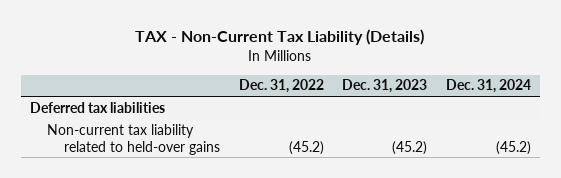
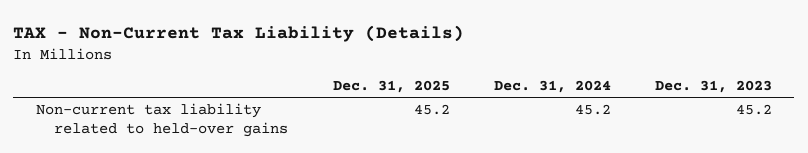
- | Dec. 31, 2022 | Dec. 31, 2023 | Dec. 31, 2024
+ | Dec. 31, 2025 | Dec. 31, 2024 | Dec. 31, 2023
- Deferred tax liabilities
- Non-current tax liability related to held-over gains | (45.2) | (45.2) | (45.2)
+ Non-current tax liability related to held-over gains | 45.2 | 45.2 | 45.2

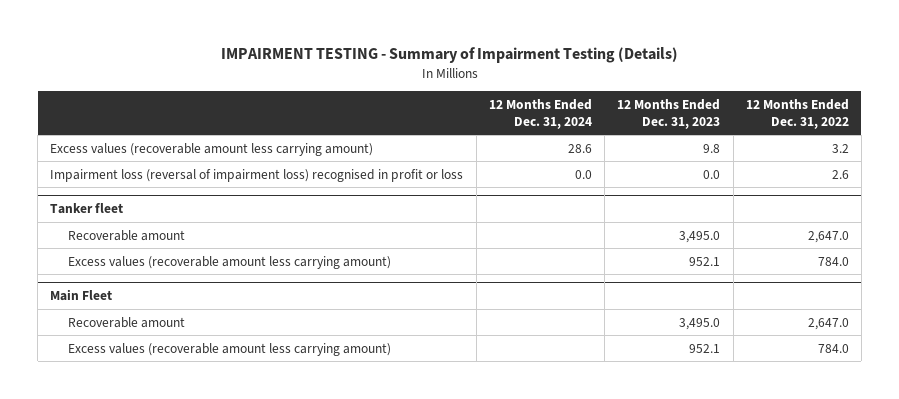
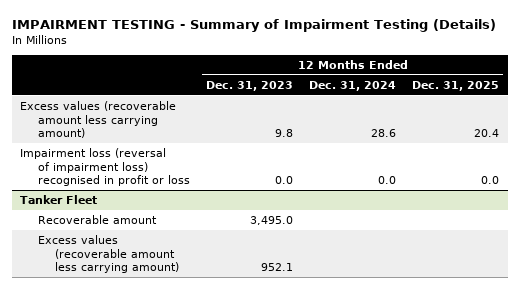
- | 12 Months Ended Dec. 31, 2024 | 12 Months Ended Dec. 31, 2023 | 12 Months Ended Dec. 31, 2022
+ | 12 Months Ended Dec. 31, 2023 | 12 Months Ended Dec. 31, 2024 | 12 Months Ended Dec. 31, 2025
- Tanker fleet
- Recoverable amount | | 3,495.0 | 2,647.0
- Excess values (recoverable amount less carrying amount) | | 952.1 | 784.0
- Main Fleet
+ Tanker Fleet

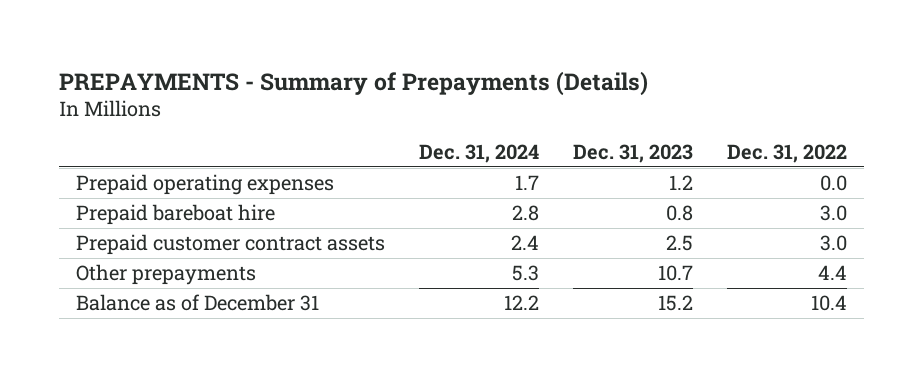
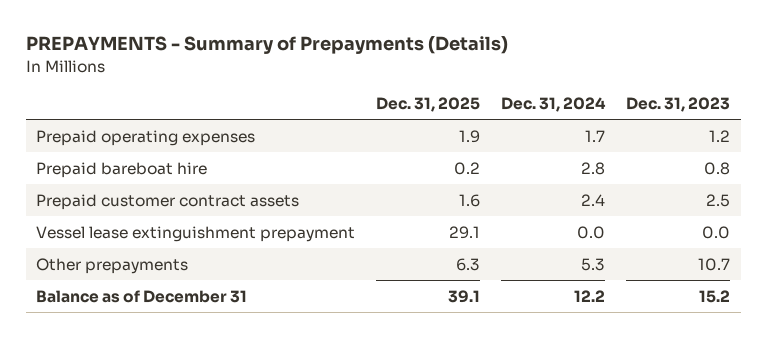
- | Dec. 31, 2024 | Dec. 31, 2023 | Dec. 31, 2022
+ | Dec. 31, 2025 | Dec. 31, 2024 | Dec. 31, 2023
+ Vessel lease extinguishment prepayment | 29.1 | 0.0 | 0.0

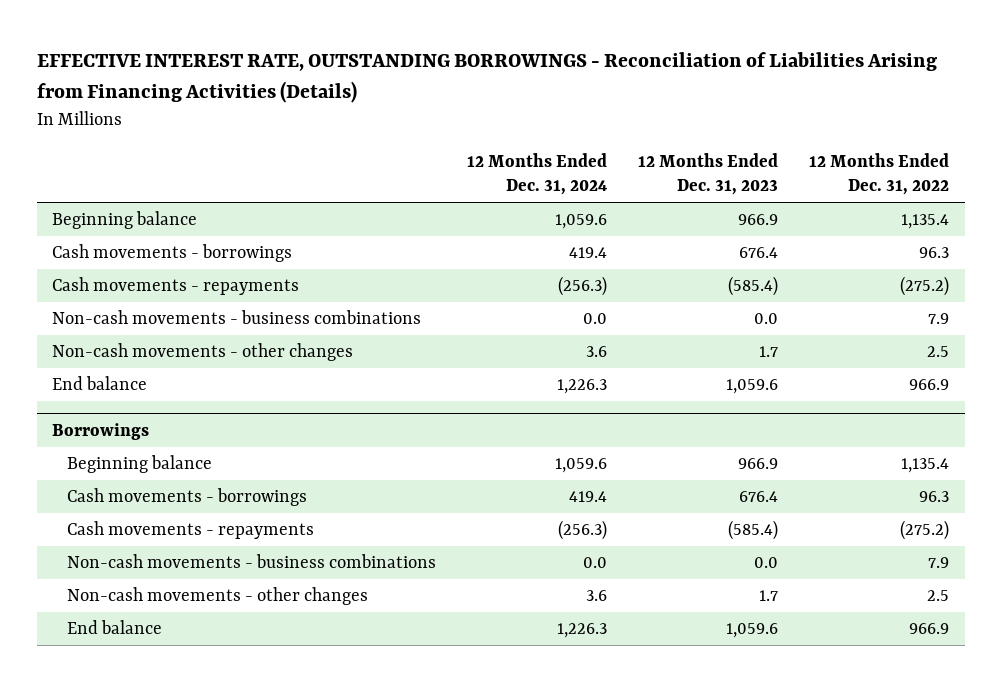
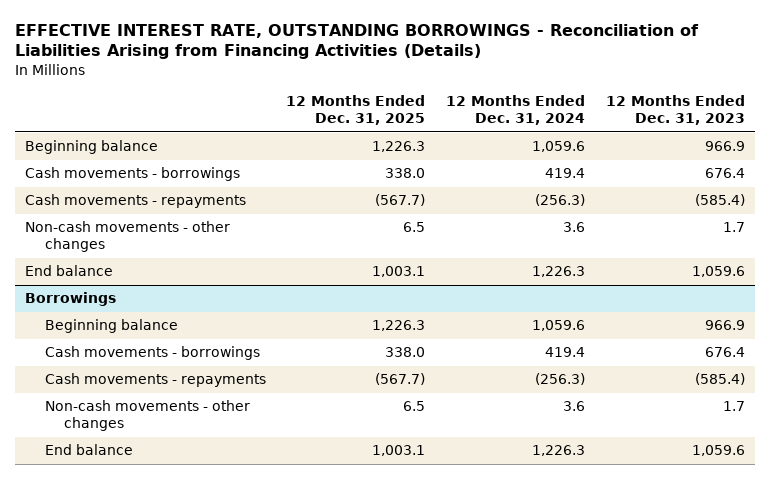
- | 12 Months Ended Dec. 31, 2024 | 12 Months Ended Dec. 31, 2023 | 12 Months Ended Dec. 31, 2022
+ | 12 Months Ended Dec. 31, 2025 | 12 Months Ended Dec. 31, 2024 | 12 Months Ended Dec. 31, 2023
- Non-cash movements - business combinations | 0.0 | 0.0 | 7.9
@ Borrowings
- Non-cash movements - business combinations | 0.0 | 0.0 | 7.9

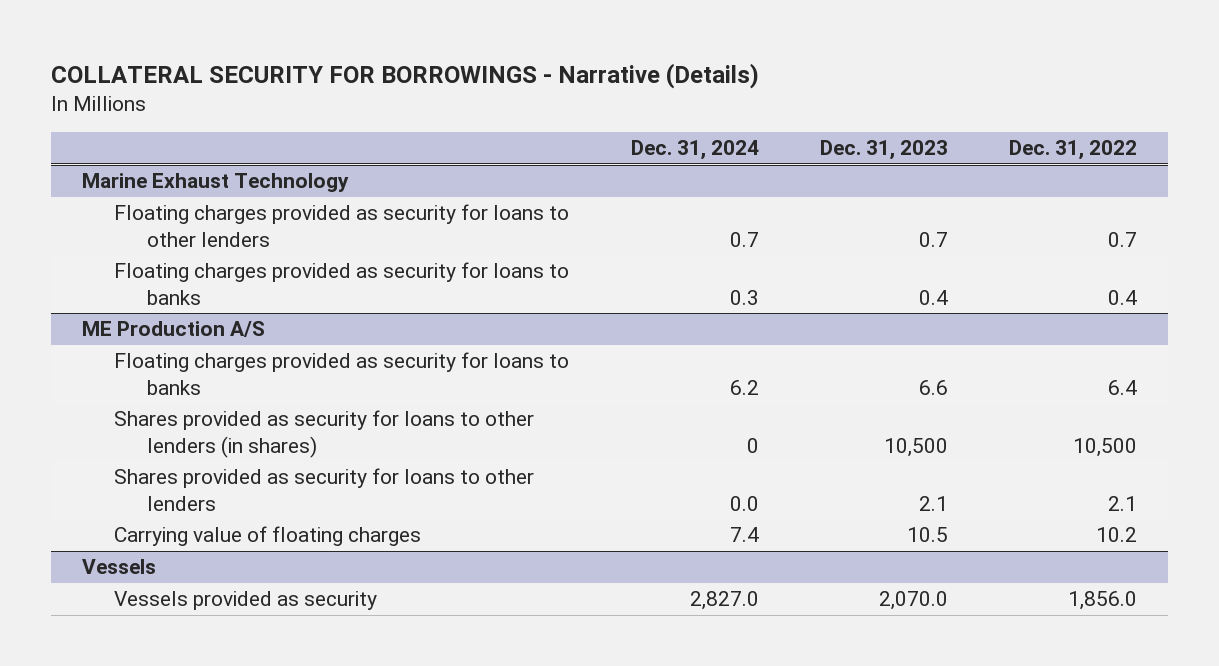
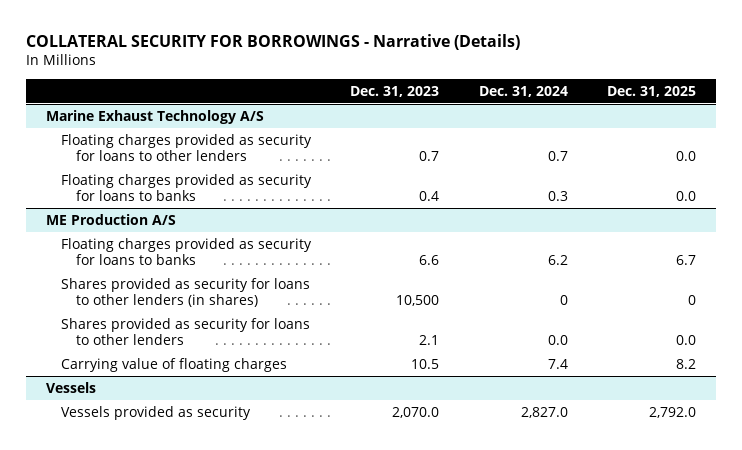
- | Dec. 31, 2024 | Dec. 31, 2023 | Dec. 31, 2022
+ | Dec. 31, 2023 | Dec. 31, 2024 | Dec. 31, 2025
- Marine Exhaust Technology
+ Marine Exhaust Technology A/S

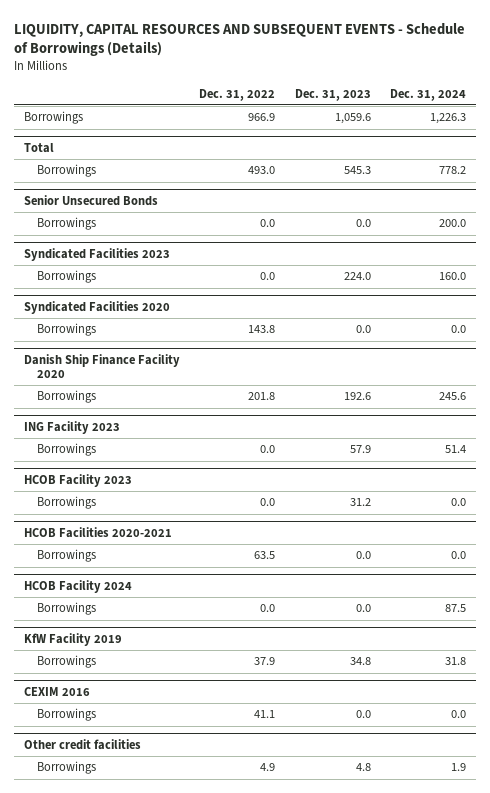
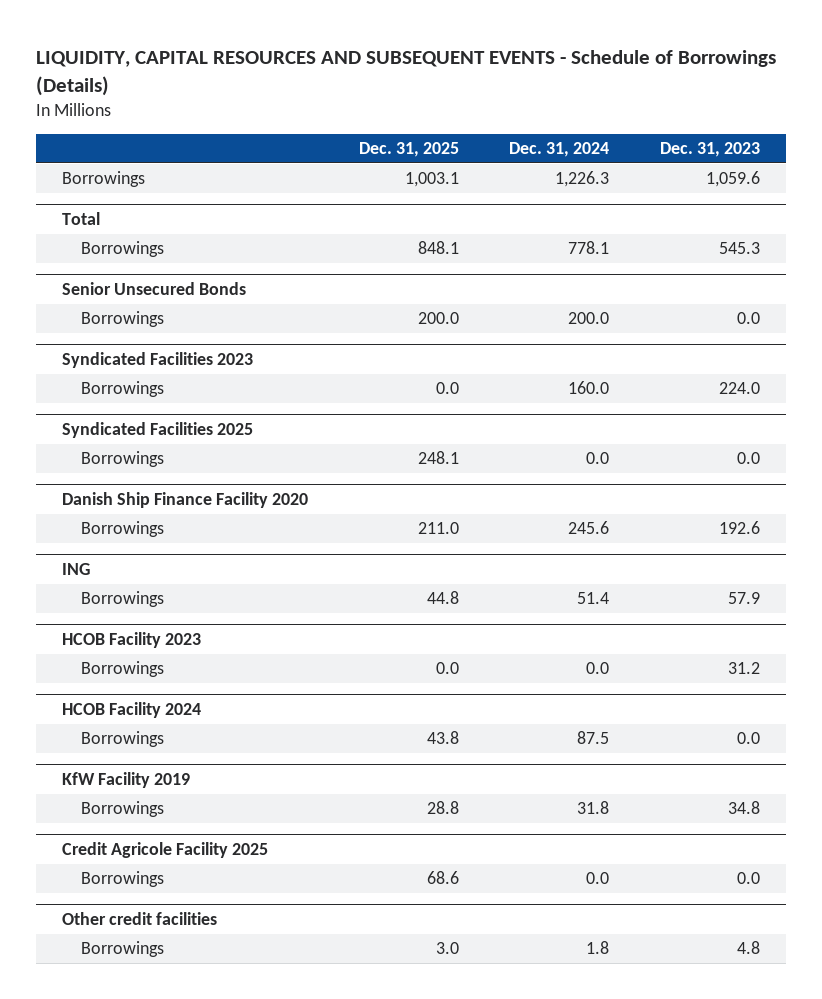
- | Dec. 31, 2022 | Dec. 31, 2023 | Dec. 31, 2024
+ | Dec. 31, 2025 | Dec. 31, 2024 | Dec. 31, 2023
@ Total
- Borrowings | 493.0 | 545.3 | 778.2
+ Borrowings | 848.1 | 778.1 | 545.3
- Syndicated Facilities 2020
+ Syndicated Facilities 2025
- ING Facility 2023
+ ING
- HCOB Facilities 2020-2021
- Borrowings | 63.5 | 0.0 | 0.0
- CEXIM 2016
+ Credit Agricole Facility 2025
@ Other credit facilities
- Borrowings | 4.9 | 4.8 | 1.9
+ Borrowings | 3.0 | 1.8 | 4.8

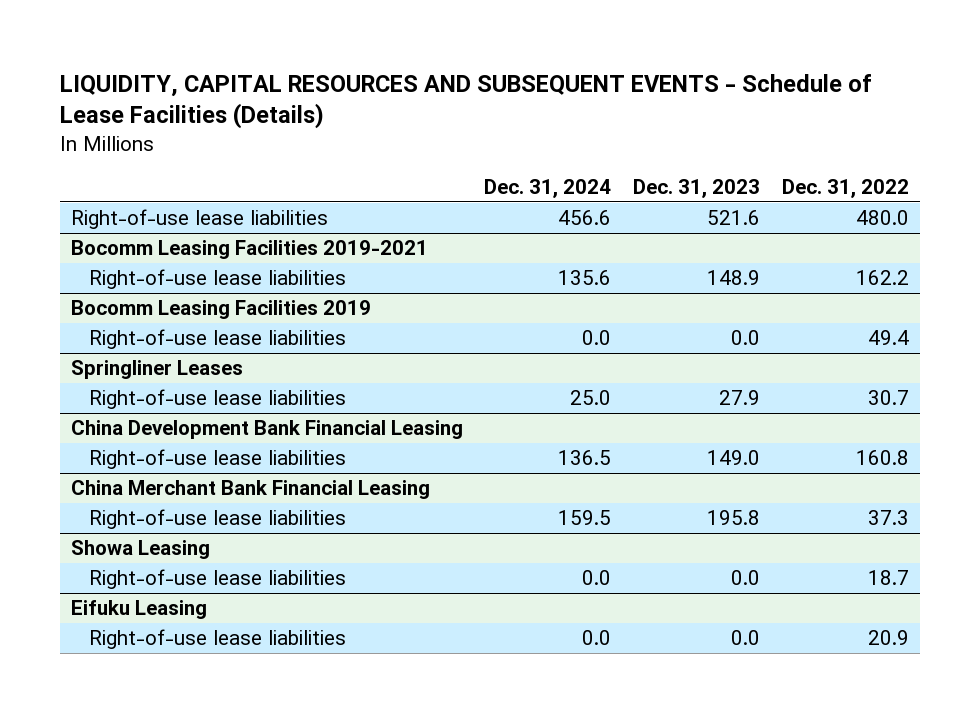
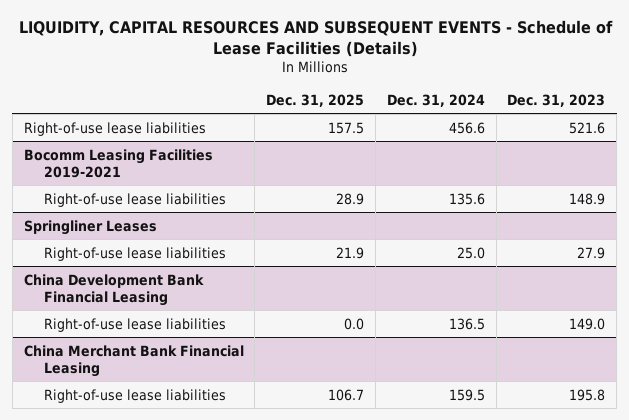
- | Dec. 31, 2024 | Dec. 31, 2023 | Dec. 31, 2022
+ | Dec. 31, 2025 | Dec. 31, 2024 | Dec. 31, 2023
- Bocomm Leasing Facilities 2019
- Right-of-use lease liabilities | 0.0 | 0.0 | 49.4
- Showa Leasing
- Right-of-use lease liabilities | 0.0 | 0.0 | 18.7
- Eifuku Leasing
- Right-of-use lease liabilities | 0.0 | 0.0 | 20.9

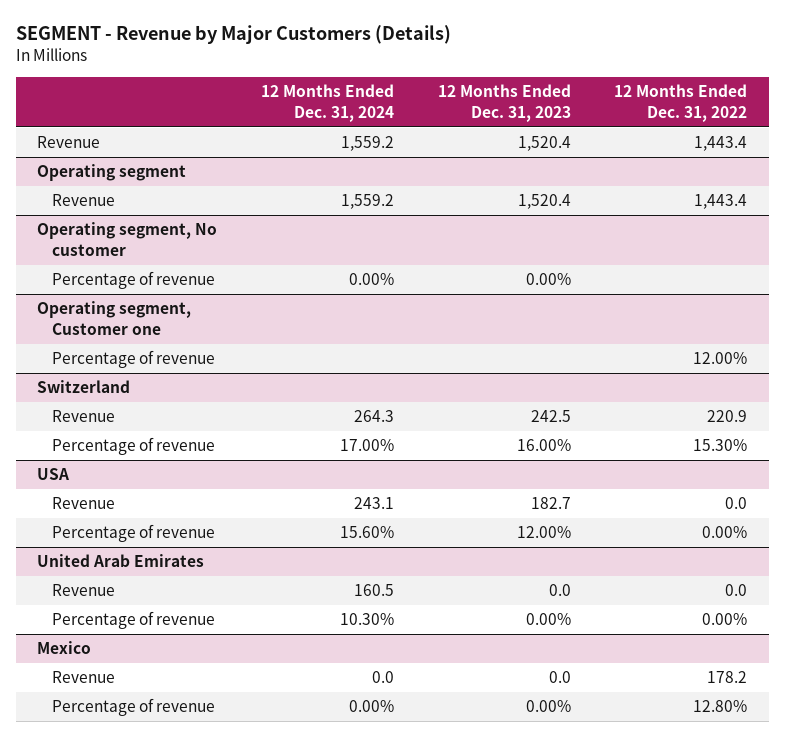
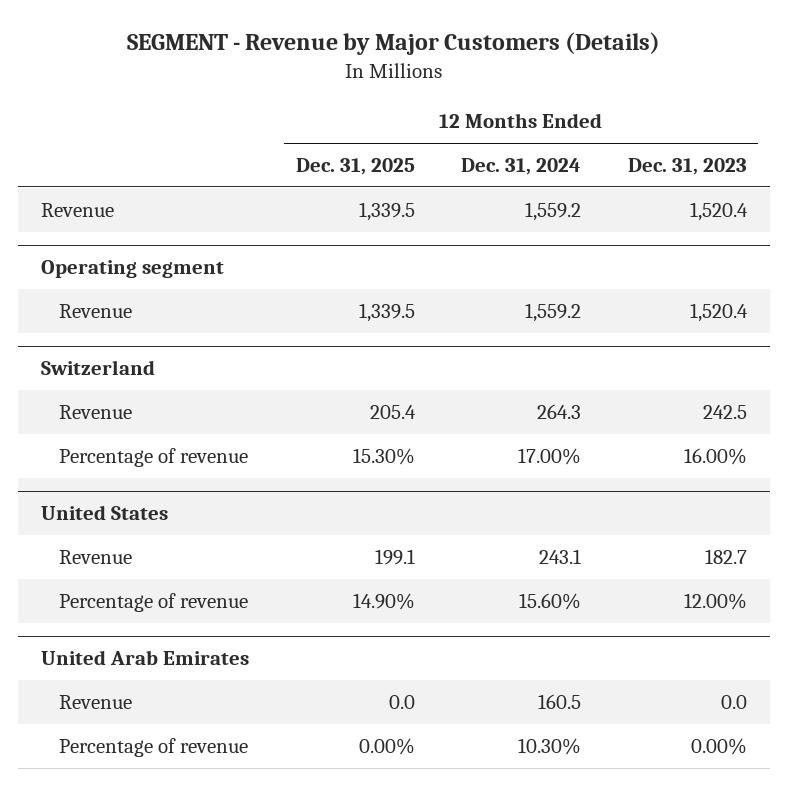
- | 12 Months Ended Dec. 31, 2024 | 12 Months Ended Dec. 31, 2023 | 12 Months Ended Dec. 31, 2022
+ | 12 Months Ended Dec. 31, 2025 | 12 Months Ended Dec. 31, 2024 | 12 Months Ended Dec. 31, 2023
- Operating segment, No customer
- Percentage of revenue | 0.00% | 0.00% |
- Operating segment, Customer one
- Percentage of revenue | | | 12.00%
- USA
+ United States
- Mexico
- Revenue | 0.0 | 0.0 | 178.2
- Percentage of revenue | 0.00% | 0.00% | 12.80%

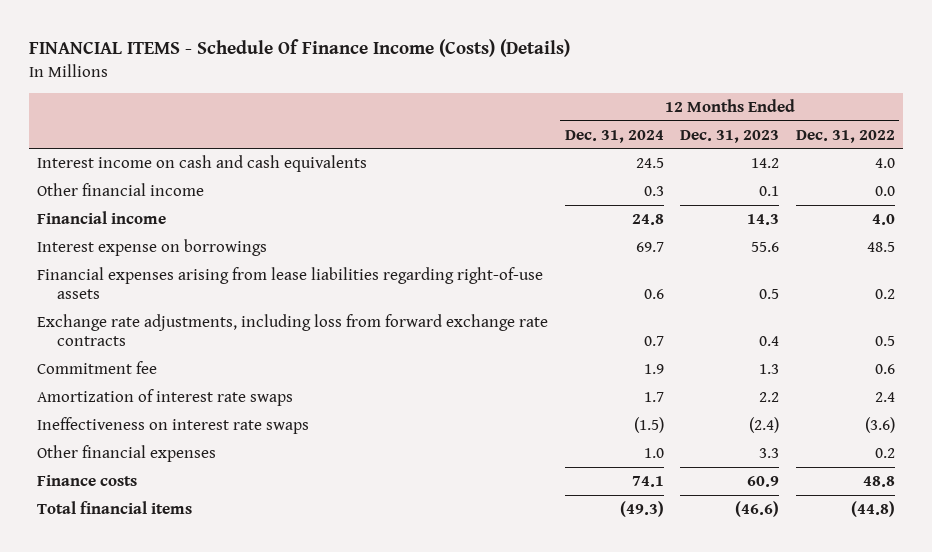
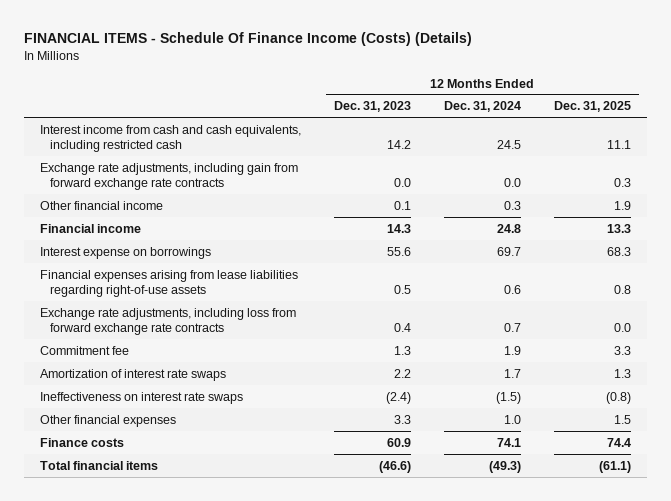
- | 12 Months Ended Dec. 31, 2024 | 12 Months Ended Dec. 31, 2023 | 12 Months Ended Dec. 31, 2022
+ | 12 Months Ended Dec. 31, 2023 | 12 Months Ended Dec. 31, 2024 | 12 Months Ended Dec. 31, 2025
- Interest income on cash and cash equivalents | 24.5 | 14.2 | 4.0
+ Interest income from cash and cash equivalents, including restricted cash | 14.2 | 24.5 | 11.1
+ Exchange rate adjustments, including gain from forward exchange rate contracts | 0.0 | 0.0 | 0.3

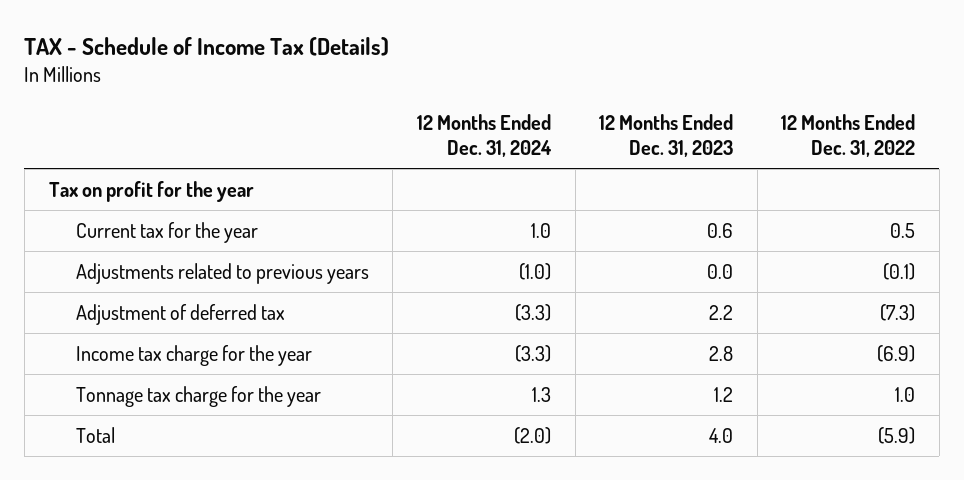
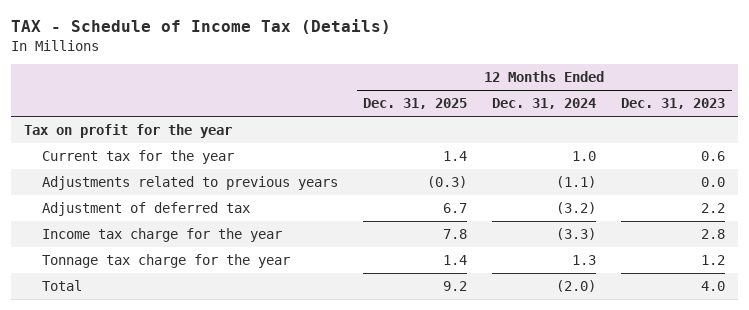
- | 12 Months Ended Dec. 31, 2024 | 12 Months Ended Dec. 31, 2023 | 12 Months Ended Dec. 31, 2022
+ | 12 Months Ended Dec. 31, 2025 | 12 Months Ended Dec. 31, 2024 | 12 Months Ended Dec. 31, 2023
- Adjustments related to previous years | (1.0) | 0.0 | (0.1)
- Adjustment of deferred tax | (3.3) | 2.2 | (7.3)
+ Adjustments related to previous years | (0.3) | (1.1) | 0.0
+ Adjustment of deferred tax | 6.7 | (3.2) | 2.2

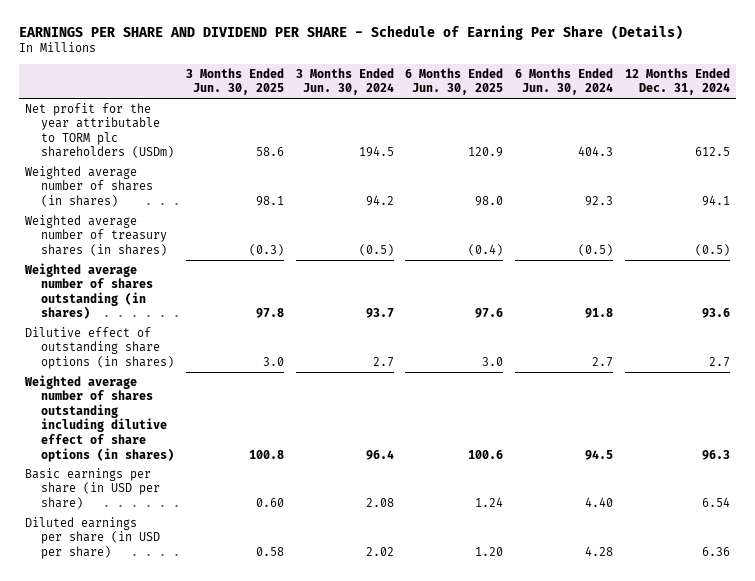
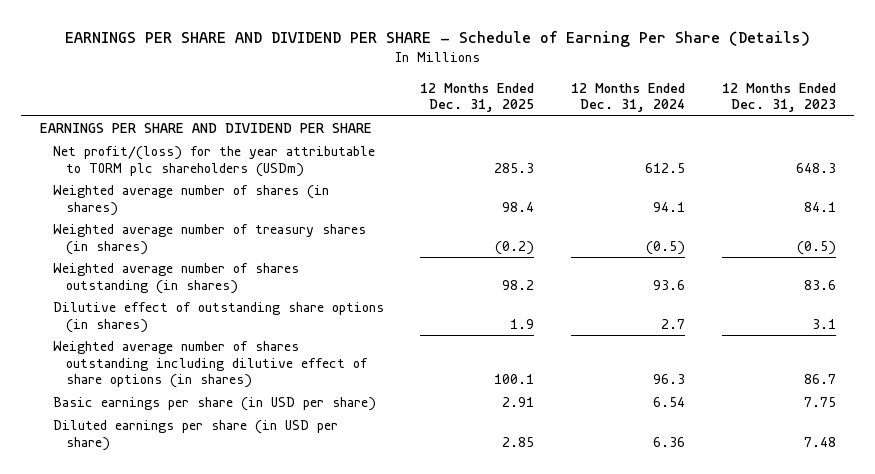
- | 3 Months Ended Jun. 30, 2025 | 3 Months Ended Jun. 30, 2024 | 6 Months Ended Jun. 30, 2025 | 6 Months Ended Jun. 30, 2024 | 12 Months Ended Dec. 31, 2024
+ | 12 Months Ended Dec. 31, 2025 | 12 Months Ended Dec. 31, 2024 | 12 Months Ended Dec. 31, 2023
- Net profit for the year attributable to TORM plc shareholders (USDm) | 58.6 | 194.5 | 120.9 | 404.3 | 612.5
+ EARNINGS PER SHARE AND DIVIDEND PER SHARE
+ Net profit/(loss) for the year attributable to TORM plc shareholders (USDm) | 285.3 | 612.5 | 648.3

